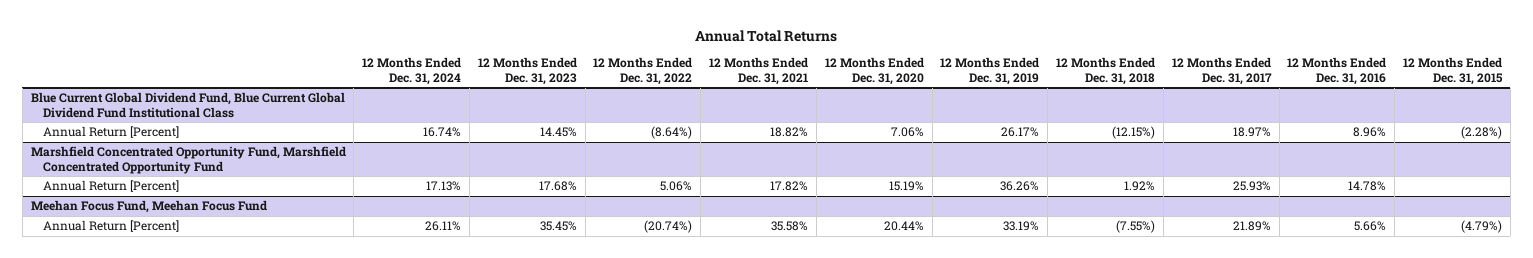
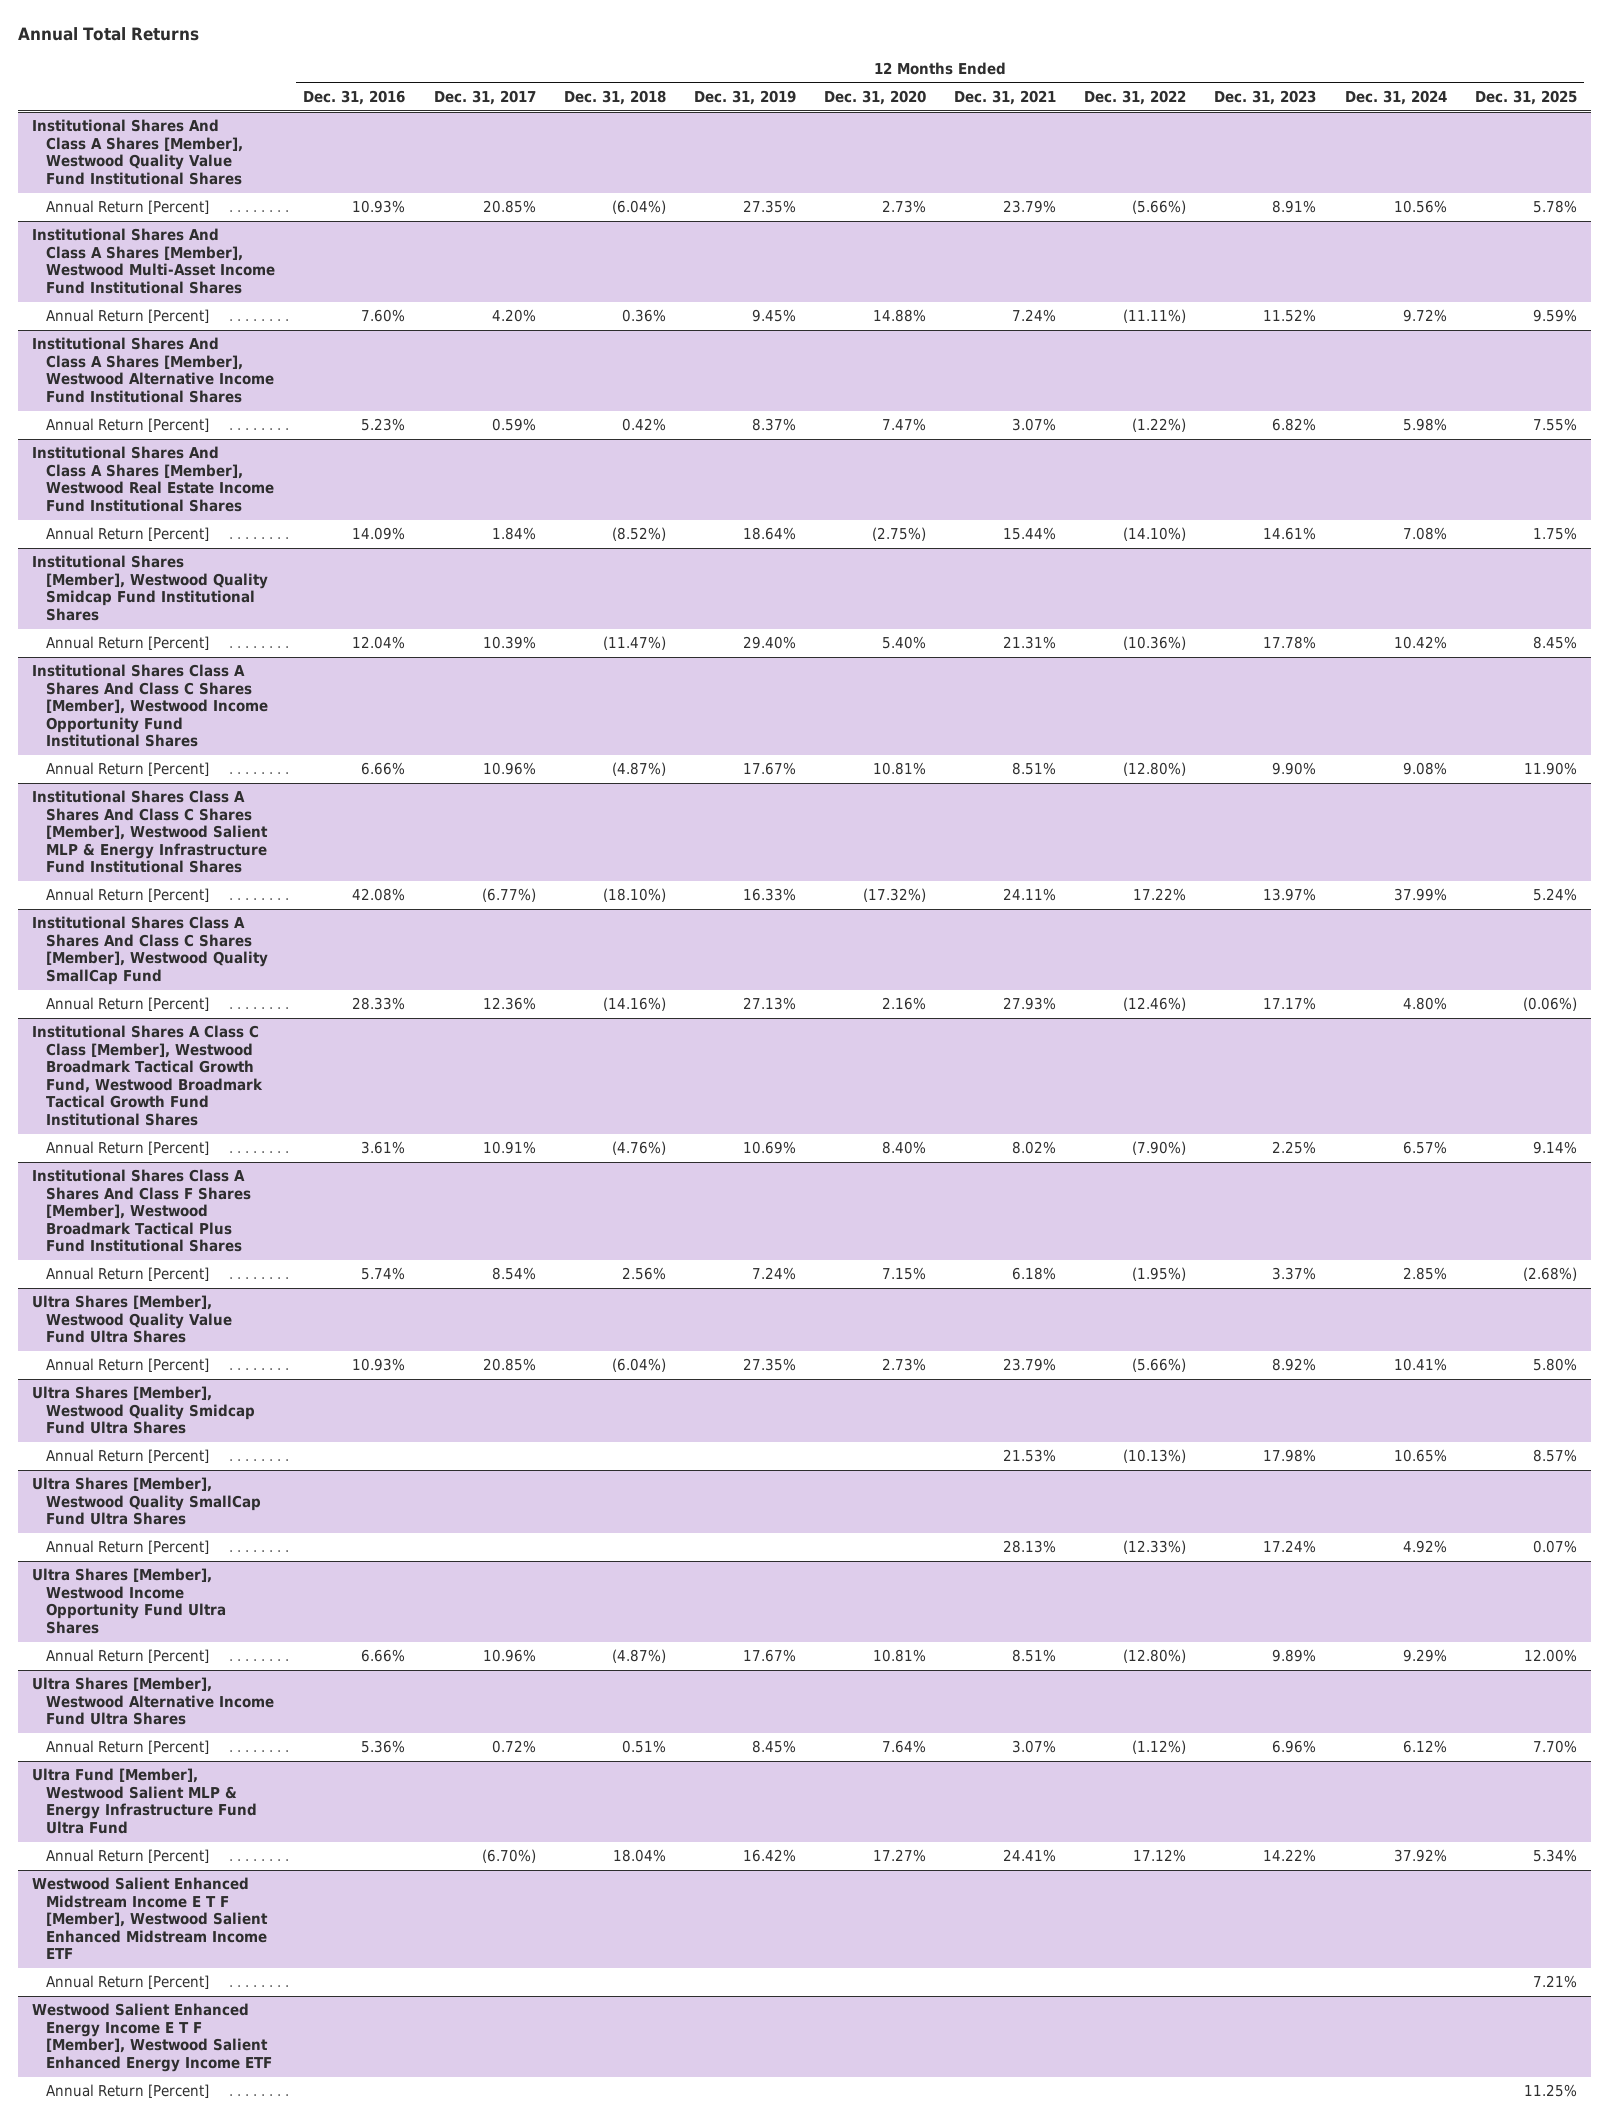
- | 12 Months Ended Dec. 31, 2024 | 12 Months Ended Dec. 31, 2023 | 12 Months Ended Dec. 31, 2022 | 12 Months Ended Dec. 31, 2021 | 12 Months Ended Dec. 31, 2020 | 12 Months Ended Dec. 31, 2019 | 12 Months Ended Dec. 31, 2018 | 12 Months Ended Dec. 31, 2017 | 12 Months Ended Dec. 31, 2016 | 12 Months Ended Dec. 31, 2015
+ | 12 Months Ended Dec. 31, 2016 | 12 Months Ended Dec. 31, 2017 | 12 Months Ended Dec. 31, 2018 | 12 Months Ended Dec. 31, 2019 | 12 Months Ended Dec. 31, 2020 | 12 Months Ended Dec. 31, 2021 | 12 Months Ended Dec. 31, 2022 | 12 Months Ended Dec. 31, 2023 | 12 Months Ended Dec. 31, 2024 | 12 Months Ended Dec. 31, 2025
- Blue Current Global Dividend Fund, Blue Current Global Dividend Fund Institutional Class
- Annual Return [Percent] | 16.74% | 14.45% | (8.64%) | 18.82% | 7.06% | 26.17% | (12.15%) | 18.97% | 8.96% | (2.28%)
- Marshfield Concentrated Opportunity Fund, Marshfield Concentrated Opportunity Fund
- Annual Return [Percent] | 17.13% | 17.68% | 5.06% | 17.82% | 15.19% | 36.26% | 1.92% | 25.93% | 14.78% |
- Meehan Focus Fund, Meehan Focus Fund
- Annual Return [Percent] | 26.11% | 35.45% | (20.74%) | 35.58% | 20.44% | 33.19% | (7.55%) | 21.89% | 5.66% | (4.79%)
+ Institutional Shares And Class A Shares [Member], Westwood Quality Value Fund Institutional Shares
+ Annual Return [Percent] | 10.93% | 20.85% | (6.04%) | 27.35% | 2.73% | 23.79% | (5.66%) | 8.91% | 10.56% | 5.78%
+ Institutional Shares And Class A Shares [Member], Westwood Multi-Asset Income Fund Institutional Shares
+ Annual Return [Percent] | 7.60% | 4.20% | 0.36% | 9.45% | 14.88% | 7.24% | (11.11%) | 11.52% | 9.72% | 9.59%
+ Institutional Shares And Class A Shares [Member], Westwood Alternative Income Fund Institutional Shares
+ Annual Return [Percent] | 5.23% | 0.59% | 0.42% | 8.37% | 7.47% | 3.07% | (1.22%) | 6.82% | 5.98% | 7.55%
+ Institutional Shares And Class A Shares [Member], Westwood Real Estate Income Fund Institutional Shares
+ Annual Return [Percent] | 14.09% | 1.84% | (8.52%) | 18.64% | (2.75%) | 15.44% | (14.10%) | 14.61% | 7.08% | 1.75%
+ Institutional Shares [Member], Westwood Quality Smidcap Fund Institutional Shares
+ Annual Return [Percent] | 12.04% | 10.39% | (11.47%) | 29.40% | 5.40% | 21.31% | (10.36%) | 17.78% | 10.42% | 8.45%
+ Institutional Shares Class A Shares And Class C Shares [Member], Westwood Income Opportunity Fund Institutional Shares
+ Annual Return [Percent] | 6.66% | 10.96% | (4.87%) | 17.67% | 10.81% | 8.51% | (12.80%) | 9.90% | 9.08% | 11.90%
+ Institutional Shares Class A Shares And Class C Shares [Member], Westwood Salient MLP & Energy Infrastructure Fund Institutional Shares
+ Annual Return [Percent] | 42.08% | (6.77%) | (18.10%) | 16.33% | (17.32%) | 24.11% | 17.22% | 13.97% | 37.99% | 5.24%
+ Institutional Shares Class A Shares And Class C Shares [Member], Westwood Quality SmallCap Fund
+ Annual Return [Percent] | 28.33% | 12.36% | (14.16%) | 27.13% | 2.16% | 27.93% | (12.46%) | 17.17% | 4.80% | (0.06%)
+ Institutional Shares A Class C Class [Member], Westwood Broadmark Tactical Growth Fund, Westwood Broadmark Tactical Growth Fund Institutional Shares
+ Annual Return [Percent] | 3.61% | 10.91% | (4.76%) | 10.69% | 8.40% | 8.02% | (7.90%) | 2.25% | 6.57% | 9.14%
+ Institutional Shares Class A Shares And Class F Shares [Member], Westwood Broadmark Tactical Plus Fund Institutional Shares
+ Annual Return [Percent] | 5.74% | 8.54% | 2.56% | 7.24% | 7.15% | 6.18% | (1.95%) | 3.37% | 2.85% | (2.68%)
+ Ultra Shares [Member], Westwood Quality Value Fund Ultra Shares
+ Annual Return [Percent] | 10.93% | 20.85% | (6.04%) | 27.35% | 2.73% | 23.79% | (5.66%) | 8.92% | 10.41% | 5.80%
+ Ultra Shares [Member], Westwood Quality Smidcap Fund Ultra Shares
+ Annual Return [Percent] | | | | | | 21.53% | (10.13%) | 17.98% | 10.65% | 8.57%
+ Ultra Shares [Member], Westwood Quality SmallCap Fund Ultra Shares
+ Annual Return [Percent] | | | | | | 28.13% | (12.33%) | 17.24% | 4.92% | 0.07%
+ Ultra Shares [Member], Westwood Income Opportunity Fund Ultra Shares
+ Annual Return [Percent] | 6.66% | 10.96% | (4.87%) | 17.67% | 10.81% | 8.51% | (12.80%) | 9.89% | 9.29% | 12.00%
+ Ultra Shares [Member], Westwood Alternative Income Fund Ultra Shares
+ Annual Return [Percent] | 5.36% | 0.72% | 0.51% | 8.45% | 7.64% | 3.07% | (1.12%) | 6.96% | 6.12% | 7.70%
+ Ultra Fund [Member], Westwood Salient MLP & Energy Infrastructure Fund Ultra Fund
+ Annual Return [Percent] | | (6.70%) | 18.04% | 16.42% | 17.27% | 24.41% | 17.12% | 14.22% | 37.92% | 5.34%
+ Westwood Salient Enhanced Midstream Income E T F [Member], Westwood Salient Enhanced Midstream Income ETF
+ Annual Return [Percent] | | | | | | | | | | 7.21%
+ Westwood Salient Enhanced Energy Income E T F [Member], Westwood Salient Enhanced Energy Income ETF
+ Annual Return [Percent] | | | | | | | | | | 11.25%

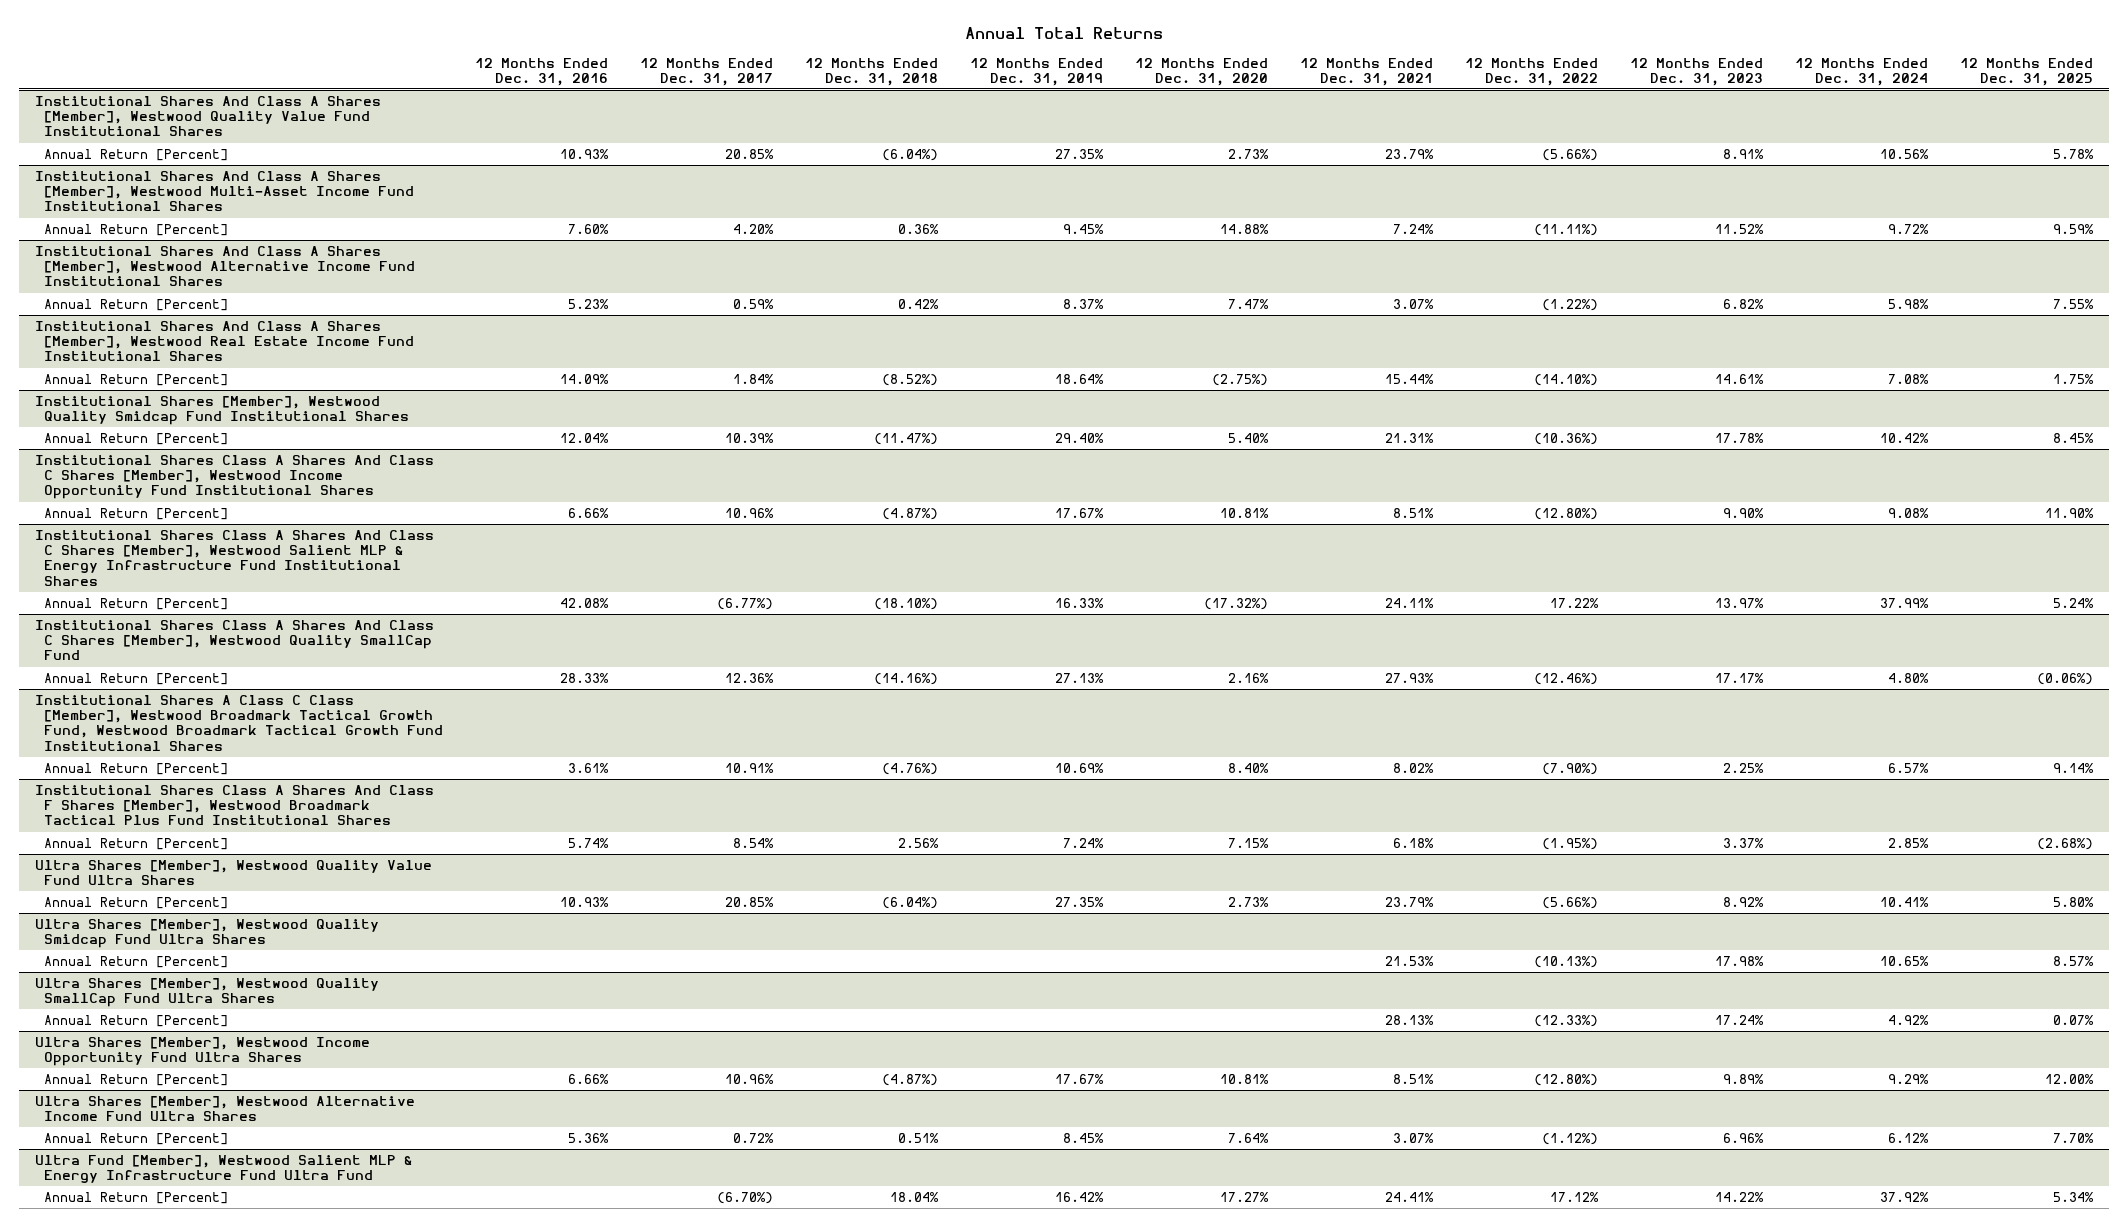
- Westwood Salient Enhanced Midstream Income E T F [Member], Westwood Salient Enhanced Midstream Income ETF
- Annual Return [Percent] | | | | | | | | | | 7.21%
- Westwood Salient Enhanced Energy Income E T F [Member], Westwood Salient Enhanced Energy Income ETF
- Annual Return [Percent] | | | | | | | | | | 11.25%

